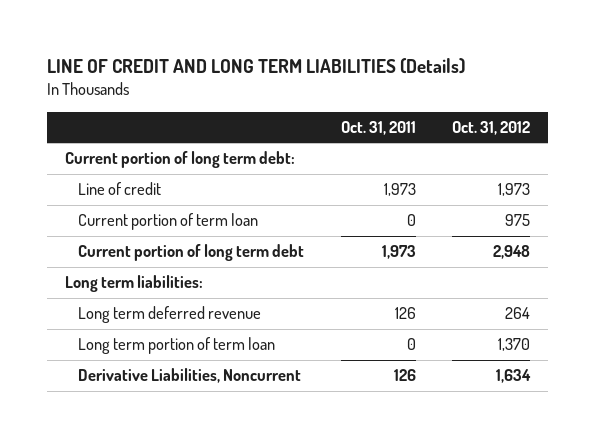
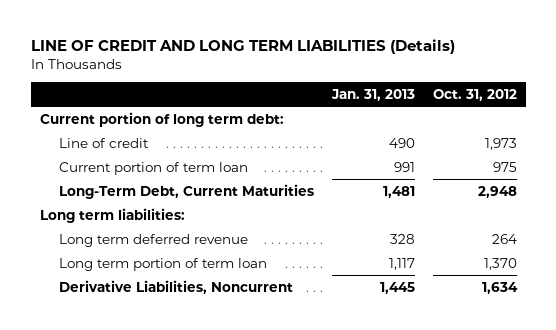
- | Oct. 31, 2011 | Oct. 31, 2012
+ | Jan. 31, 2013 | Oct. 31, 2012
- Current portion of long term debt | 1,973 | 2,948
+ Long-Term Debt, Current Maturities | 1,481 | 2,948

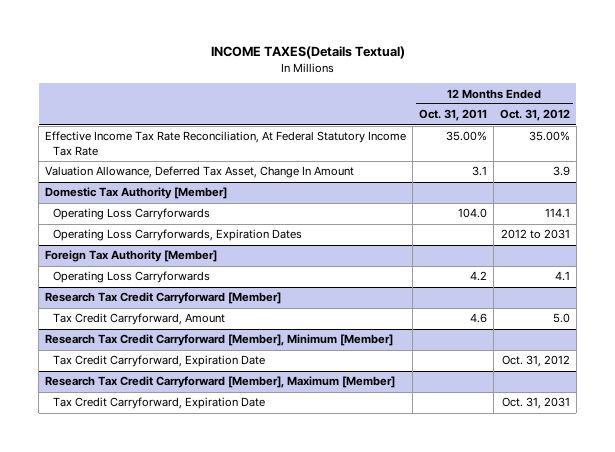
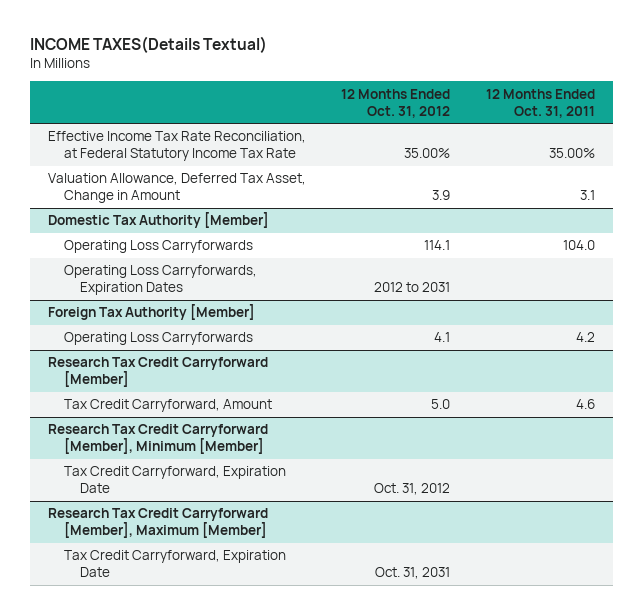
- | 12 Months Ended Oct. 31, 2011 | 12 Months Ended Oct. 31, 2012
+ | 12 Months Ended Oct. 31, 2012 | 12 Months Ended Oct. 31, 2011
- Effective Income Tax Rate Reconciliation, At Federal Statutory Income Tax Rate | 35.00% | 35.00%
- Valuation Allowance, Deferred Tax Asset, Change In Amount | 3.1 | 3.9
+ Effective Income Tax Rate Reconciliation, at Federal Statutory Income Tax Rate | 35.00% | 35.00%
+ Valuation Allowance, Deferred Tax Asset, Change in Amount | 3.9 | 3.1

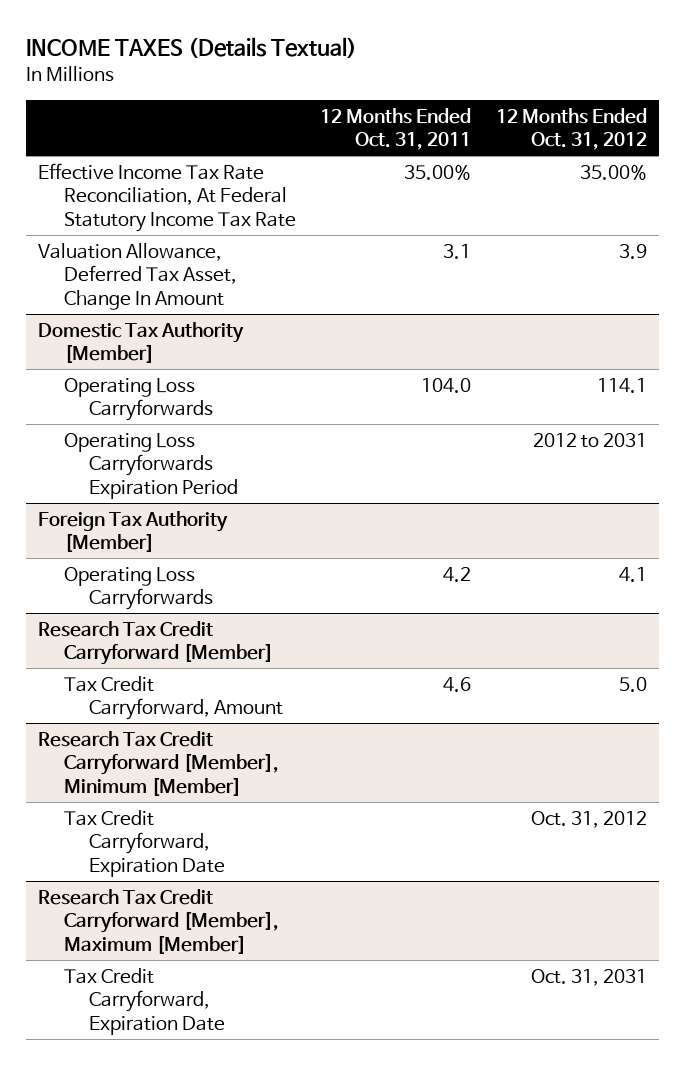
- INCOME TAXES(Details Textual)
+ INCOME TAXES (Details Textual)
- | 12 Months Ended Oct. 31, 2012 | 12 Months Ended Oct. 31, 2011
+ | 12 Months Ended Oct. 31, 2011 | 12 Months Ended Oct. 31, 2012
- Effective Income Tax Rate Reconciliation, at Federal Statutory Income Tax Rate | 35.00% | 35.00%
- Valuation Allowance, Deferred Tax Asset, Change in Amount | 3.9 | 3.1
+ Effective Income Tax Rate Reconciliation, At Federal Statutory Income Tax Rate | 35.00% | 35.00%
+ Valuation Allowance, Deferred Tax Asset, Change In Amount | 3.1 | 3.9
@ Domestic Tax Authority [Member]
- Operating Loss Carryforwards, Expiration Dates | 2012 to 2031 |
+ Operating Loss Carryforwards Expiration Period | | 2012 to 2031

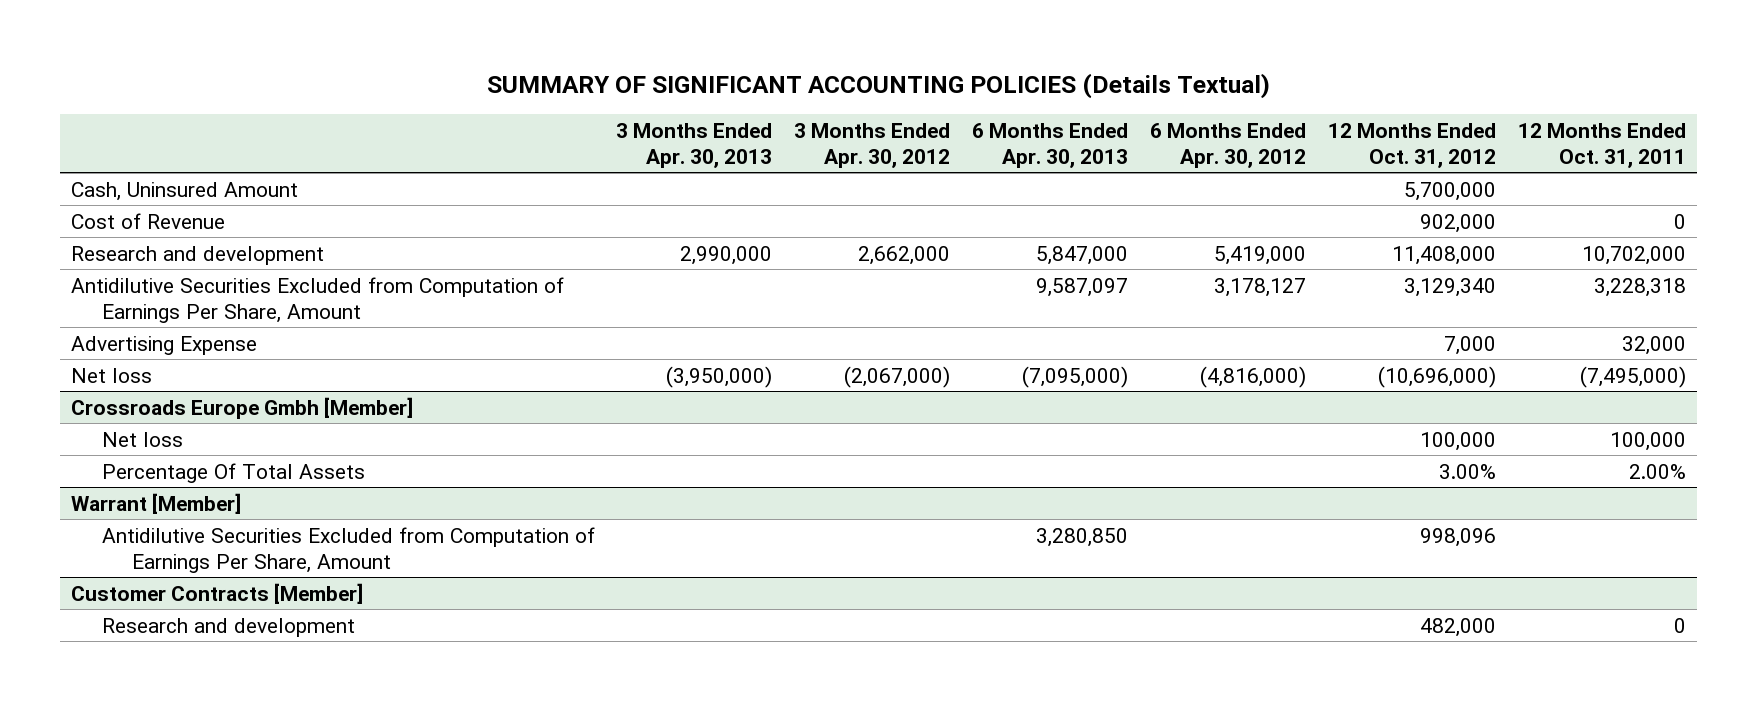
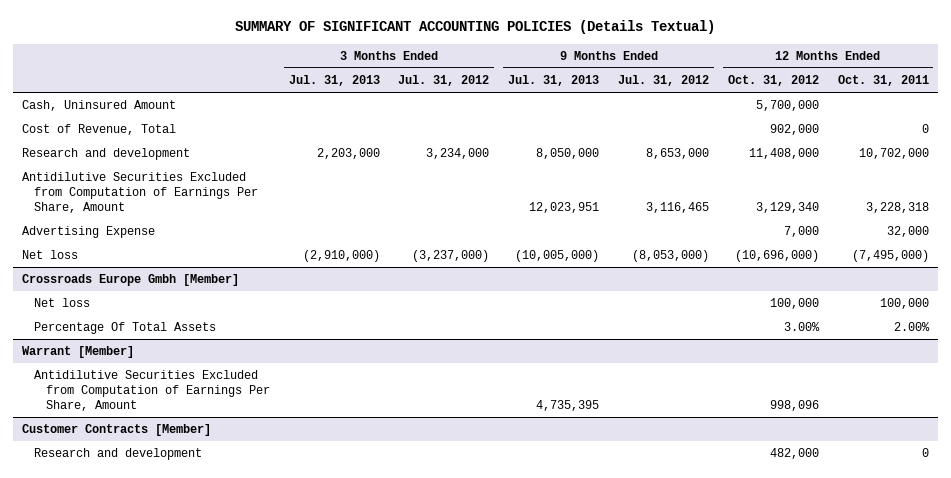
- | 3 Months Ended Apr. 30, 2013 | 3 Months Ended Apr. 30, 2012 | 6 Months Ended Apr. 30, 2013 | 6 Months Ended Apr. 30, 2012 | 12 Months Ended Oct. 31, 2012 | 12 Months Ended Oct. 31, 2011
+ | 3 Months Ended Jul. 31, 2013 | 3 Months Ended Jul. 31, 2012 | 9 Months Ended Jul. 31, 2013 | 9 Months Ended Jul. 31, 2012 | 12 Months Ended Oct. 31, 2012 | 12 Months Ended Oct. 31, 2011
- Cost of Revenue | | | | | 902,000 | 0
+ Cost of Revenue, Total | | | | | 902,000 | 0

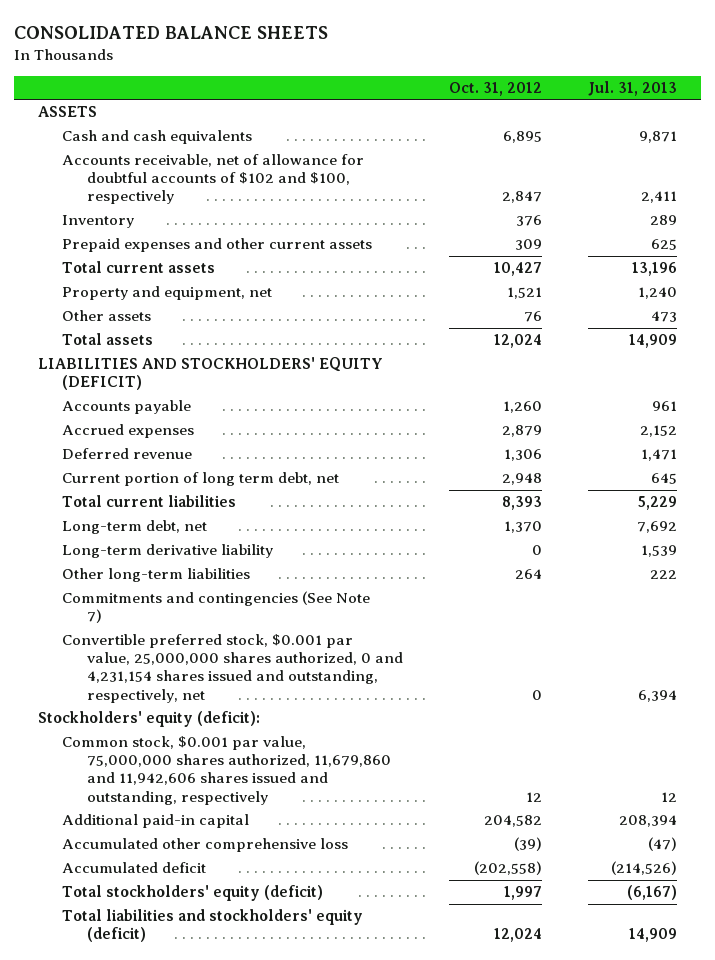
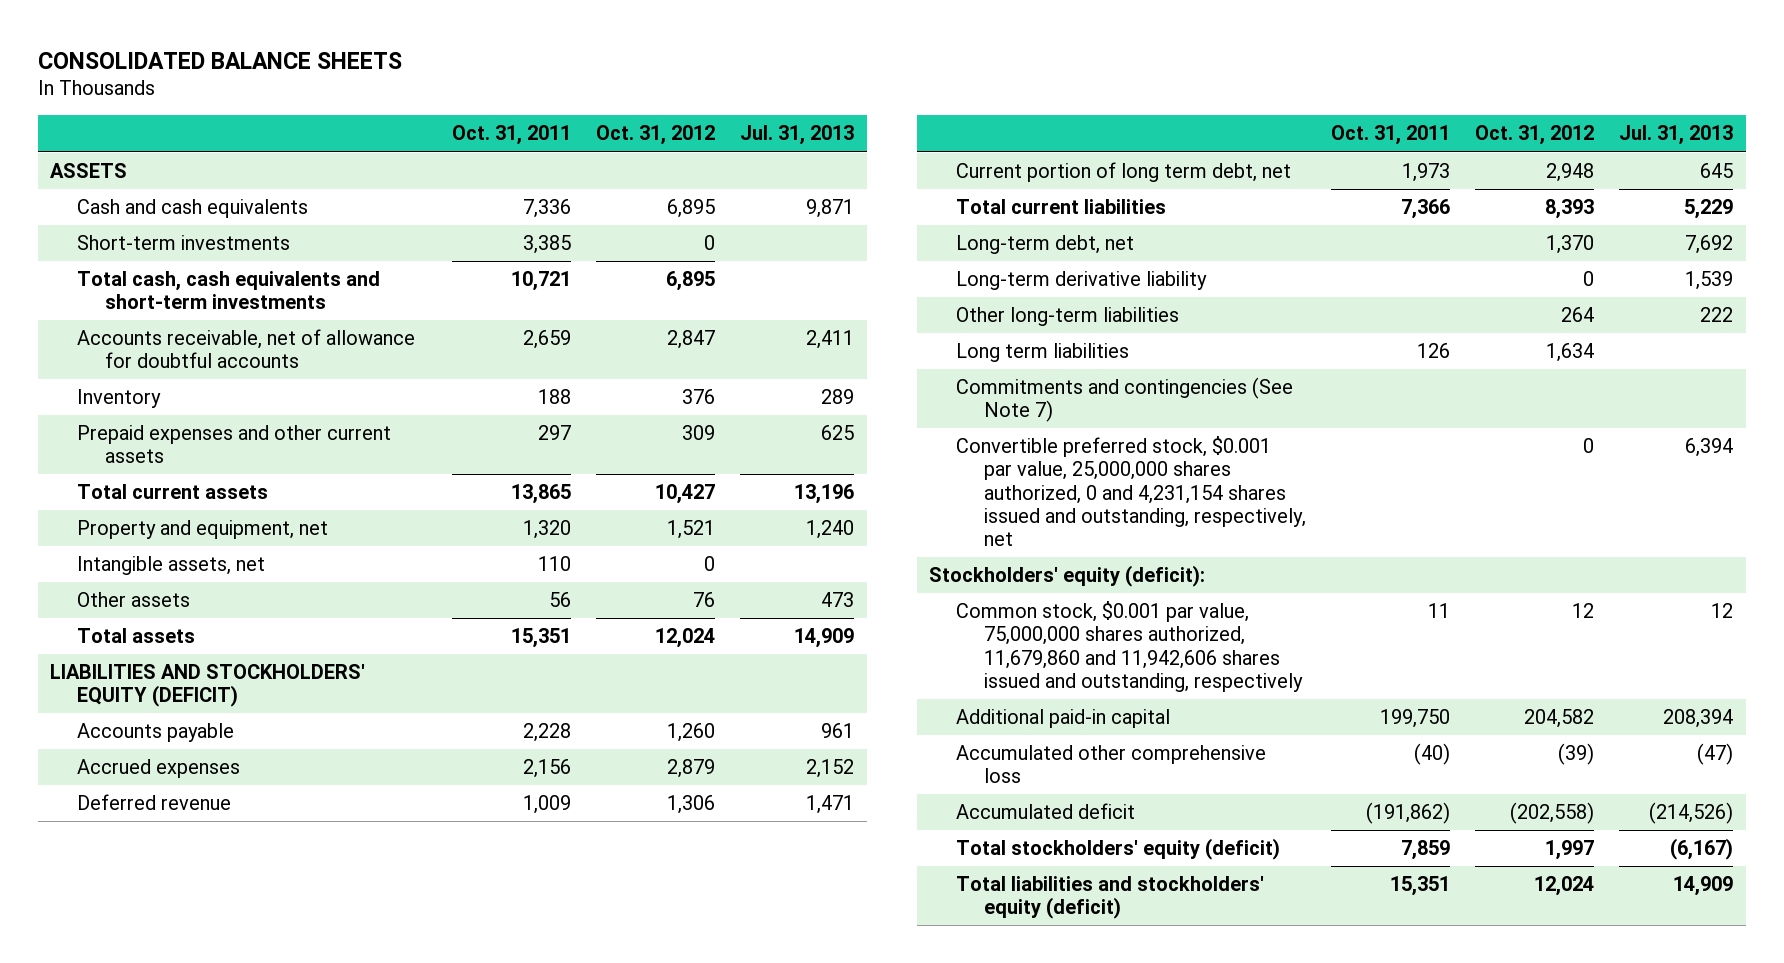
- | Oct. 31, 2012 | Jul. 31, 2013
+ | Oct. 31, 2011 | Oct. 31, 2012 | Jul. 31, 2013
- Accounts receivable, net of allowance for doubtful accounts of $102 and $100, respectively | 2,847 | 2,411
+ Short-term investments | 3,385 | 0 |
+ Total cash, cash equivalents and short-term investments | 10,721 | 6,895 |
+ Accounts receivable, net of allowance for doubtful accounts | 2,659 | 2,847 | 2,411
+ Intangible assets, net | 110 | 0 |
+ Long term liabilities | 126 | 1,634 |

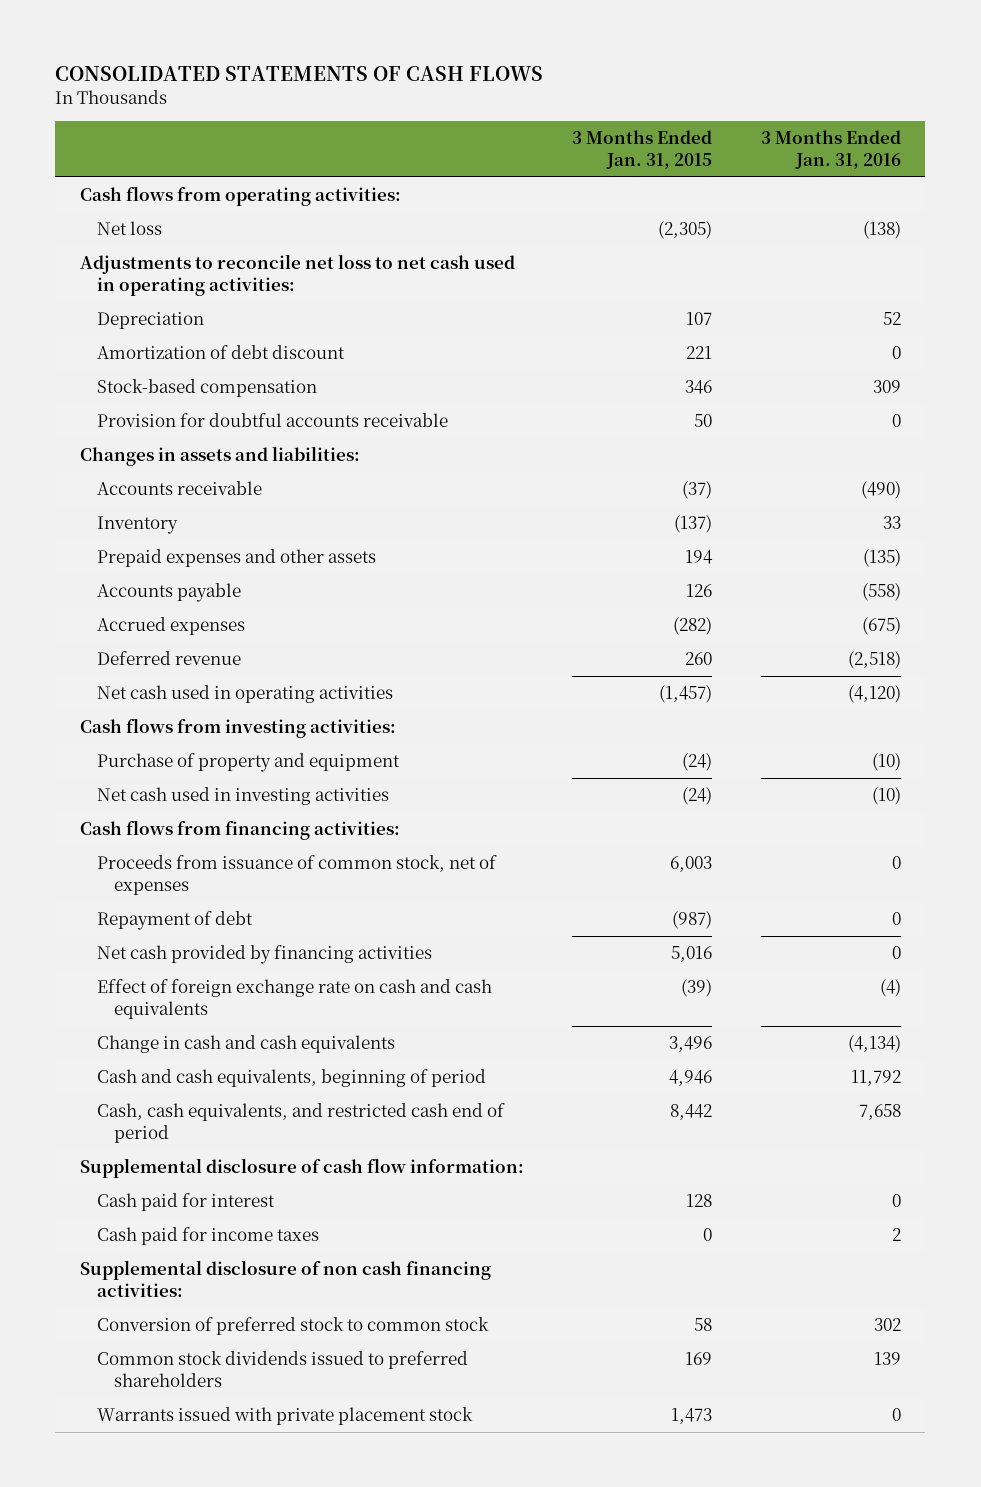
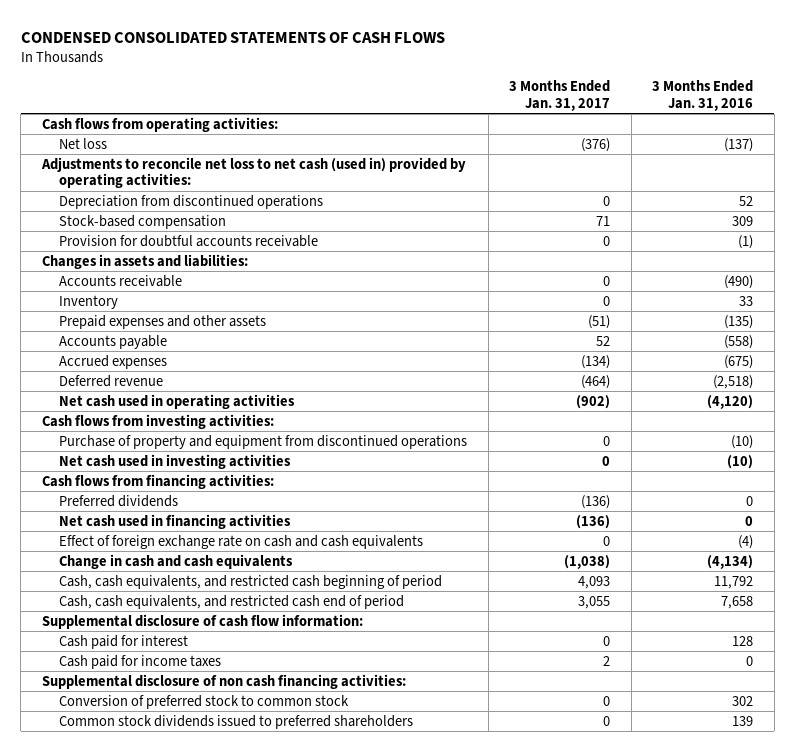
- CONSOLIDATED STATEMENTS OF CASH FLOWS
+ CONDENSED CONSOLIDATED STATEMENTS OF CASH FLOWS
- | 3 Months Ended Jan. 31, 2015 | 3 Months Ended Jan. 31, 2016
+ | 3 Months Ended Jan. 31, 2017 | 3 Months Ended Jan. 31, 2016
- Net loss | (2,305) | (138)
- Adjustments to reconcile net loss to net cash used in operating activities:
- Depreciation | 107 | 52
- Amortization of debt discount | 221 | 0
+ Net loss | (376) | (137)
+ Adjustments to reconcile net loss to net cash (used in) provided by operating activities:
+ Depreciation from discontinued operations | 0 | 52
- Provision for doubtful accounts receivable | 50 | 0
+ Provision for doubtful accounts receivable | 0 | (1)
- Purchase of property and equipment | (24) | (10)
+ Purchase of property and equipment from discontinued operations | 0 | (10)
- Proceeds from issuance of common stock, net of expenses | 6,003 | 0
- Repayment of debt | (987) | 0
- Net cash provided by financing activities | 5,016 | 0
+ Preferred dividends | (136) | 0
+ Net cash used in financing activities | (136) | 0
- Cash and cash equivalents, beginning of period | 4,946 | 11,792
+ Cash, cash equivalents, and restricted cash beginning of period | 4,093 | 11,792
- Cash paid for interest | 128 | 0
- Cash paid for income taxes | 0 | 2
+ Cash paid for interest | 0 | 128
+ Cash paid for income taxes | 2 | 0
- Warrants issued with private placement stock | 1,473 | 0

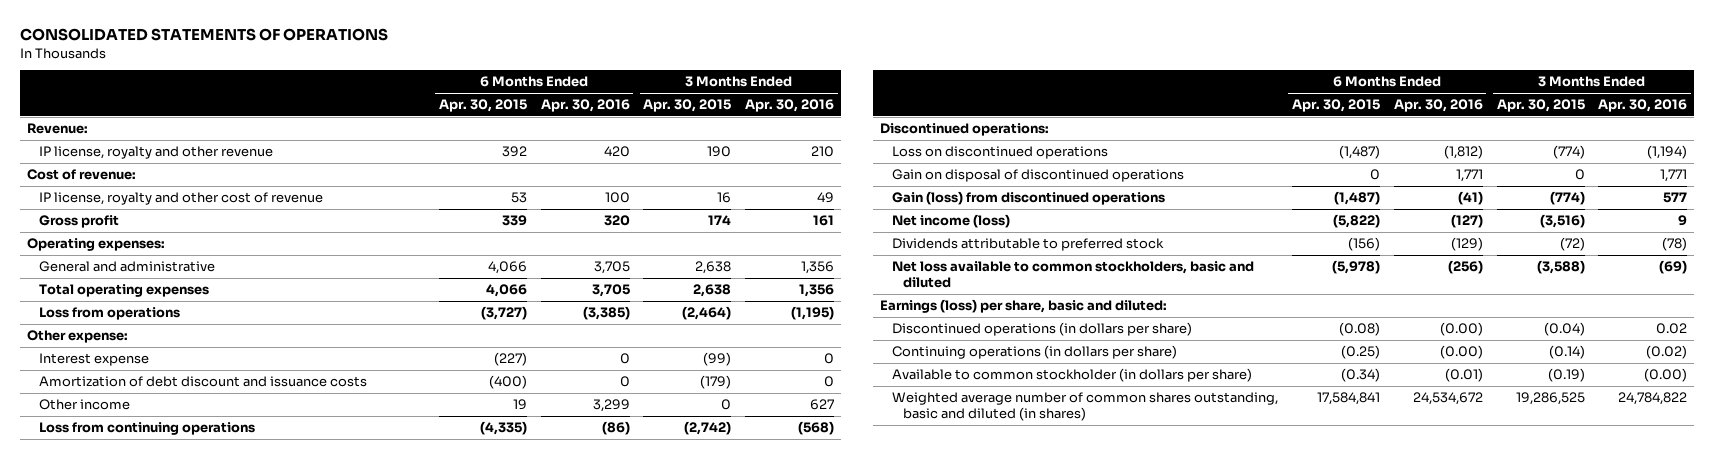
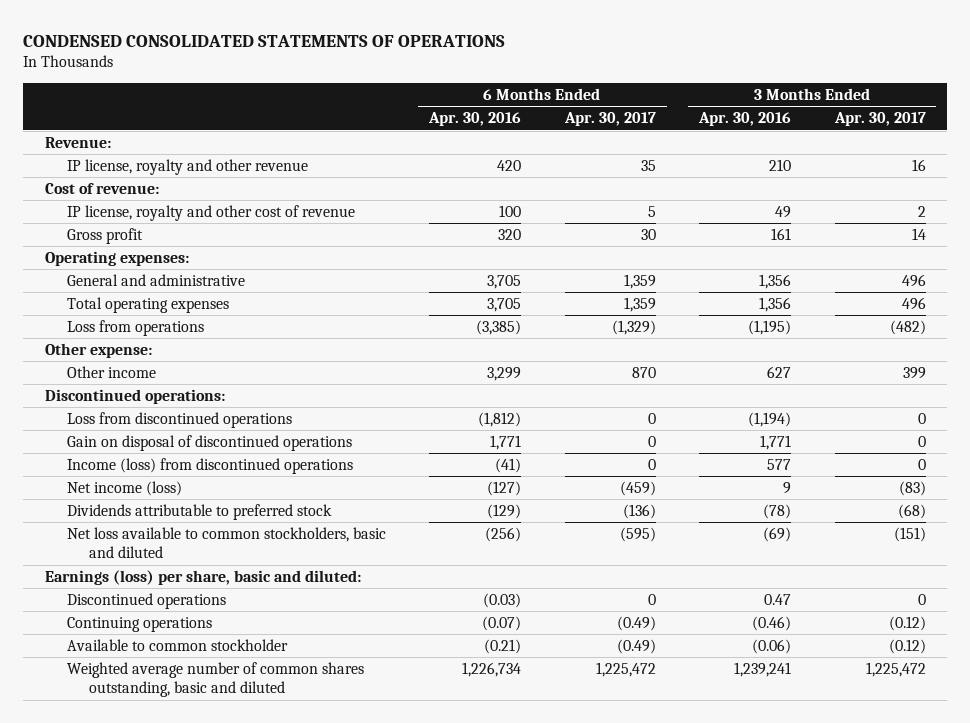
- CONSOLIDATED STATEMENTS OF OPERATIONS
+ CONDENSED CONSOLIDATED STATEMENTS OF OPERATIONS
- | 6 Months Ended Apr. 30, 2015 | 6 Months Ended Apr. 30, 2016 | 3 Months Ended Apr. 30, 2015 | 3 Months Ended Apr. 30, 2016
+ | 6 Months Ended Apr. 30, 2016 | 6 Months Ended Apr. 30, 2017 | 3 Months Ended Apr. 30, 2016 | 3 Months Ended Apr. 30, 2017
- Interest expense | (227) | 0 | (99) | 0
- Amortization of debt discount and issuance costs | (400) | 0 | (179) | 0
- Loss from continuing operations | (4,335) | (86) | (2,742) | (568)
- Loss on discontinued operations | (1,487) | (1,812) | (774) | (1,194)
+ Loss from discontinued operations | (1,812) | 0 | (1,194) | 0
- Gain (loss) from discontinued operations | (1,487) | (41) | (774) | 577
+ Income (loss) from discontinued operations | (41) | 0 | 577 | 0
- Discontinued operations (in dollars per share) | (0.08) | (0.00) | (0.04) | 0.02
- Continuing operations (in dollars per share) | (0.25) | (0.00) | (0.14) | (0.02)
- Available to common stockholder (in dollars per share) | (0.34) | (0.01) | (0.19) | (0.00)
- Weighted average number of common shares outstanding, basic and diluted (in shares) | 17,584,841 | 24,534,672 | 19,286,525 | 24,784,822
+ Discontinued operations | (0.03) | 0 | 0.47 | 0
+ Continuing operations | (0.07) | (0.49) | (0.46) | (0.12)
+ Available to common stockholder | (0.21) | (0.49) | (0.06) | (0.12)
+ Weighted average number of common shares outstanding, basic and diluted | 1,226,734 | 1,225,472 | 1,239,241 | 1,225,472

